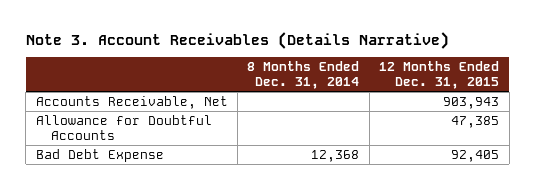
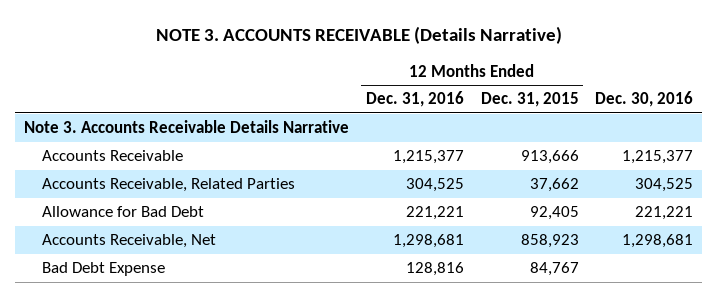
- Note 3. Account Receivables (Details Narrative)
+ NOTE 3. ACCOUNTS RECEIVABLE (Details Narrative)
- | 8 Months Ended Dec. 31, 2014 | 12 Months Ended Dec. 31, 2015
+ | 12 Months Ended Dec. 31, 2016 | 12 Months Ended Dec. 31, 2015 | Dec. 30, 2016
- Accounts Receivable, Net | | 903,943
- Allowance for Doubtful Accounts | | 47,385
- Bad Debt Expense | 12,368 | 92,405
+ Note 3. Accounts Receivable Details Narrative
+ Accounts Receivable | 1,215,377 | 913,666 | 1,215,377
+ Accounts Receivable, Related Parties | 304,525 | 37,662 | 304,525
+ Allowance for Bad Debt | 221,221 | 92,405 | 221,221
+ Accounts Receivable, Net | 1,298,681 | 858,923 | 1,298,681
+ Bad Debt Expense | 128,816 | 84,767 |

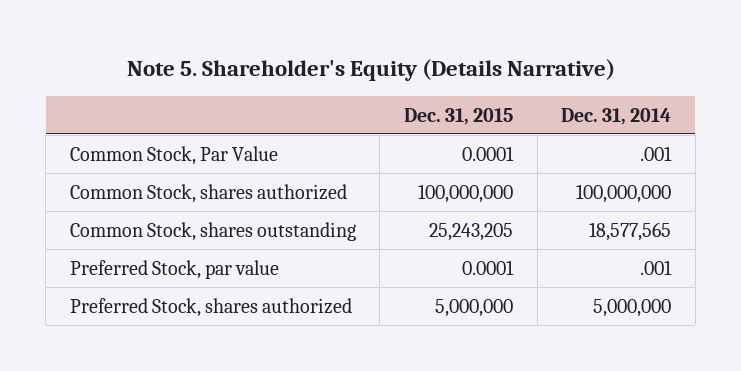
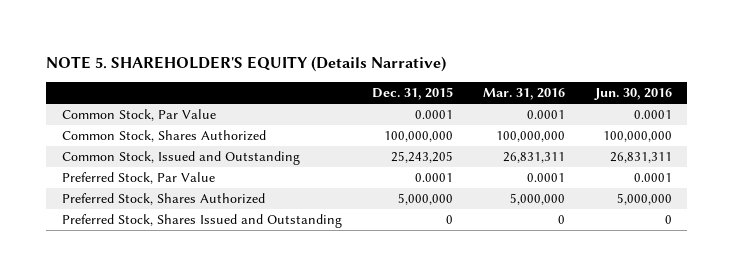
- Note 5. Shareholder's Equity (Details Narrative)
+ NOTE 5. SHAREHOLDER'S EQUITY (Details Narrative)
- | Dec. 31, 2015 | Dec. 31, 2014
+ | Dec. 31, 2015 | Mar. 31, 2016 | Jun. 30, 2016
- Common Stock, shares authorized | 100,000,000 | 100,000,000
- Common Stock, shares outstanding | 25,243,205 | 18,577,565
- Preferred Stock, par value | 0.0001 | .001
- Preferred Stock, shares authorized | 5,000,000 | 5,000,000
+ Common Stock, Shares Authorized | 100,000,000 | 100,000,000 | 100,000,000
+ Common Stock, Issued and Outstanding | 25,243,205 | 26,831,311 | 26,831,311
+ Preferred Stock, Par Value | 0.0001 | 0.0001 | 0.0001
+ Preferred Stock, Shares Authorized | 5,000,000 | 5,000,000 | 5,000,000
+ Preferred Stock, Shares Issued and Outstanding | 0 | 0 | 0

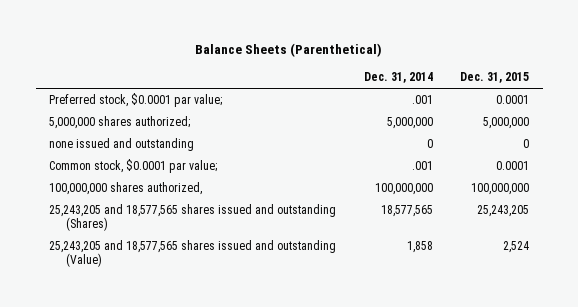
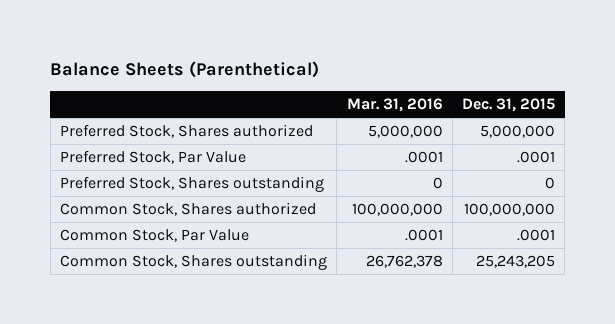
- | Dec. 31, 2014 | Dec. 31, 2015
+ | Mar. 31, 2016 | Dec. 31, 2015
- Preferred stock, $0.0001 par value; | .001 | 0.0001
- 5,000,000 shares authorized; | 5,000,000 | 5,000,000
- none issued and outstanding | 0 | 0
- Common stock, $0.0001 par value; | .001 | 0.0001
- 100,000,000 shares authorized, | 100,000,000 | 100,000,000
- 25,243,205 and 18,577,565 shares issued and outstanding (Shares) | 18,577,565 | 25,243,205
- 25,243,205 and 18,577,565 shares issued and outstanding (Value) | 1,858 | 2,524
+ Preferred Stock, Shares authorized | 5,000,000 | 5,000,000
+ Preferred Stock, Par Value | .0001 | .0001
+ Preferred Stock, Shares outstanding | 0 | 0
+ Common Stock, Shares authorized | 100,000,000 | 100,000,000
+ Common Stock, Par Value | .0001 | .0001
+ Common Stock, Shares outstanding | 26,762,378 | 25,243,205

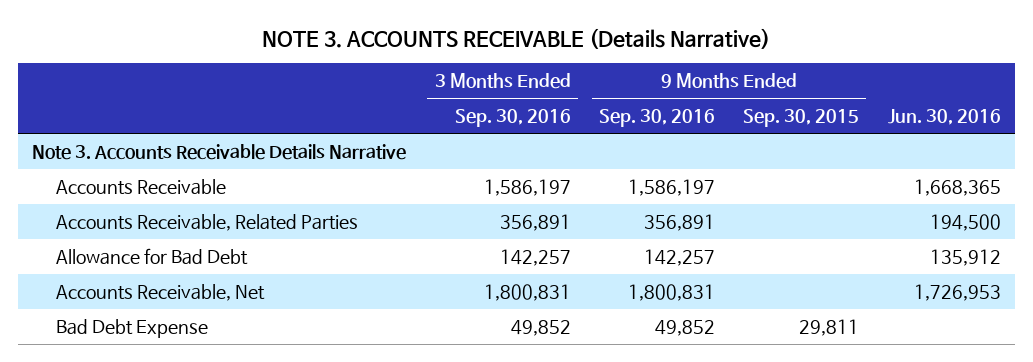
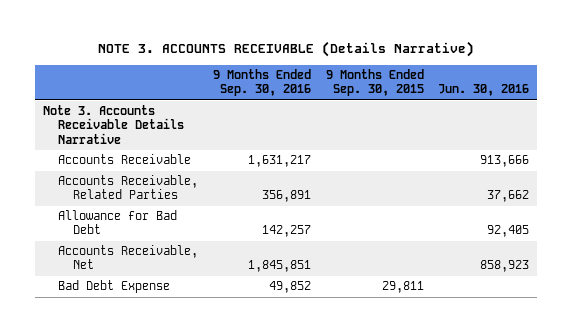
- | 3 Months Ended Sep. 30, 2016 | 9 Months Ended Sep. 30, 2016 | 9 Months Ended Sep. 30, 2015 | Jun. 30, 2016
+ | 9 Months Ended Sep. 30, 2016 | 9 Months Ended Sep. 30, 2015 | Jun. 30, 2016
- Accounts Receivable | 1,586,197 | 1,586,197 | | 1,668,365
- Accounts Receivable, Related Parties | 356,891 | 356,891 | | 194,500
- Allowance for Bad Debt | 142,257 | 142,257 | | 135,912
- Accounts Receivable, Net | 1,800,831 | 1,800,831 | | 1,726,953
+ Accounts Receivable | 1,631,217 | | 913,666
+ Accounts Receivable, Related Parties | 356,891 | | 37,662
+ Allowance for Bad Debt | 142,257 | | 92,405
+ Accounts Receivable, Net | 1,845,851 | | 858,923

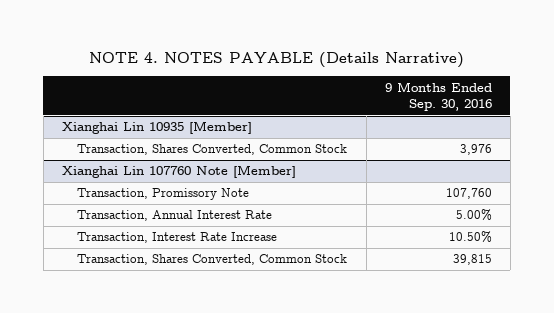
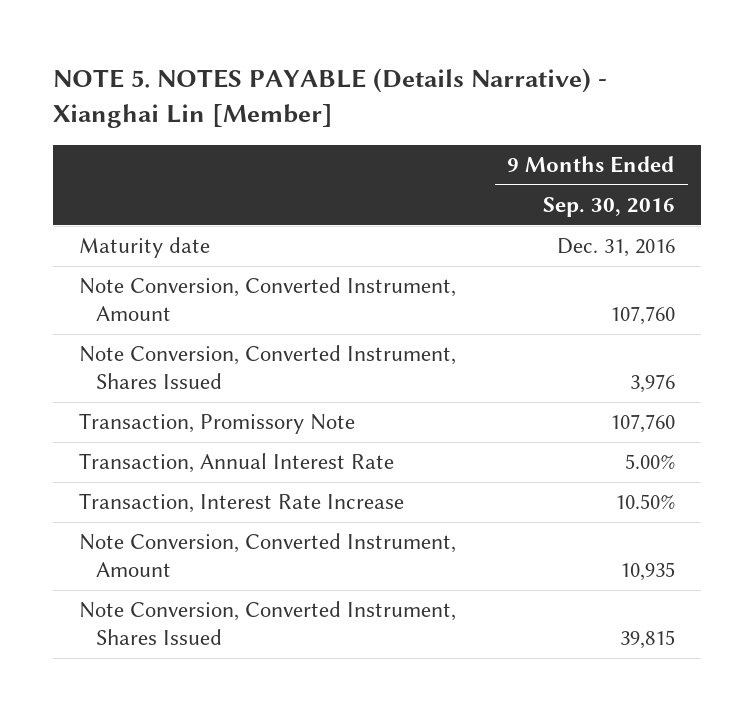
- NOTE 4. NOTES PAYABLE (Details Narrative)
+ NOTE 5. NOTES PAYABLE (Details Narrative) - Xianghai Lin [Member]
- Xianghai Lin 10935 [Member]
- Transaction, Shares Converted, Common Stock | 3,976
- Xianghai Lin 107760 Note [Member]
+ Maturity date | Dec. 31, 2016
+ Note Conversion, Converted Instrument, Amount | 107,760
+ Note Conversion, Converted Instrument, Shares Issued | 3,976
- Transaction, Shares Converted, Common Stock | 39,815
+ Note Conversion, Converted Instrument, Amount | 10,935
+ Note Conversion, Converted Instrument, Shares Issued | 39,815

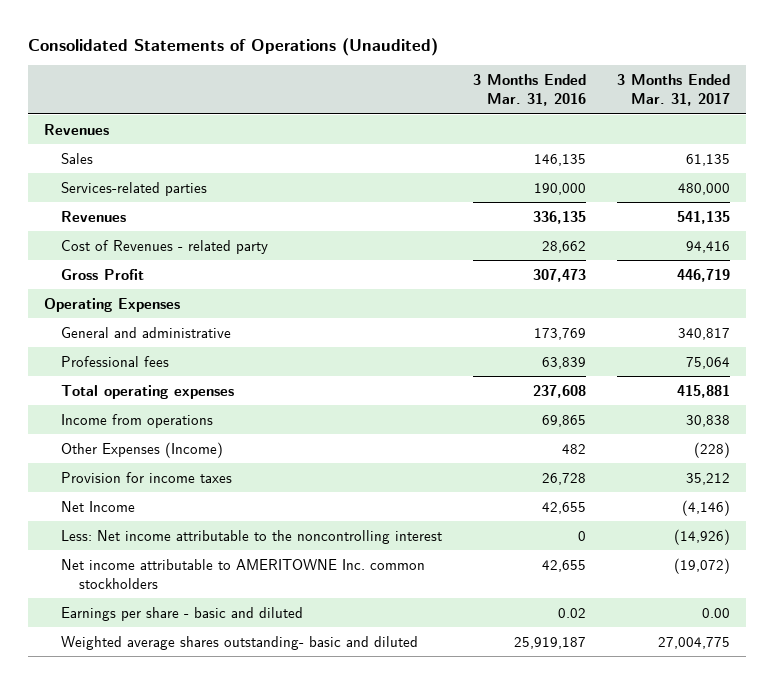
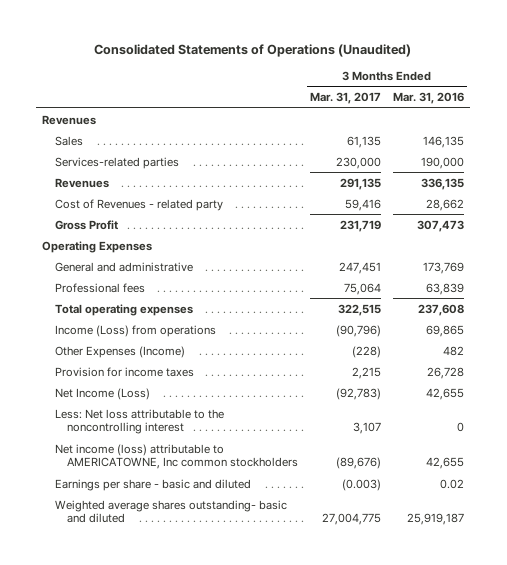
- | 3 Months Ended Mar. 31, 2016 | 3 Months Ended Mar. 31, 2017
+ | 3 Months Ended Mar. 31, 2017 | 3 Months Ended Mar. 31, 2016
- Services-related parties | 190,000 | 480,000
- Revenues | 336,135 | 541,135
- Cost of Revenues - related party | 28,662 | 94,416
- Gross Profit | 307,473 | 446,719
+ Services-related parties | 230,000 | 190,000
+ Revenues | 291,135 | 336,135
+ Cost of Revenues - related party | 59,416 | 28,662
+ Gross Profit | 231,719 | 307,473
- General and administrative | 173,769 | 340,817
+ General and administrative | 247,451 | 173,769
- Total operating expenses | 237,608 | 415,881
- Income from operations | 69,865 | 30,838
+ Total operating expenses | 322,515 | 237,608
+ Income (Loss) from operations | (90,796) | 69,865
- Provision for income taxes | 26,728 | 35,212
- Net Income | 42,655 | (4,146)
- Less: Net income attributable to the noncontrolling interest | 0 | (14,926)
- Net income attributable to AMERITOWNE Inc. common stockholders | 42,655 | (19,072)
- Earnings per share - basic and diluted | 0.02 | 0.00
+ Provision for income taxes | 2,215 | 26,728
+ Net Income (Loss) | (92,783) | 42,655
+ Less: Net loss attributable to the noncontrolling interest | 3,107 | 0
+ Net income (loss) attributable to AMERICATOWNE, Inc common stockholders | (89,676) | 42,655
+ Earnings per share - basic and diluted | (0.003) | 0.02

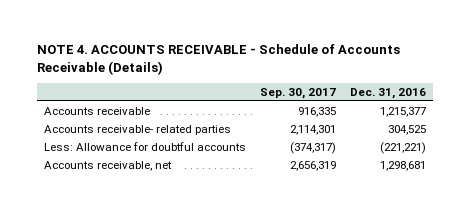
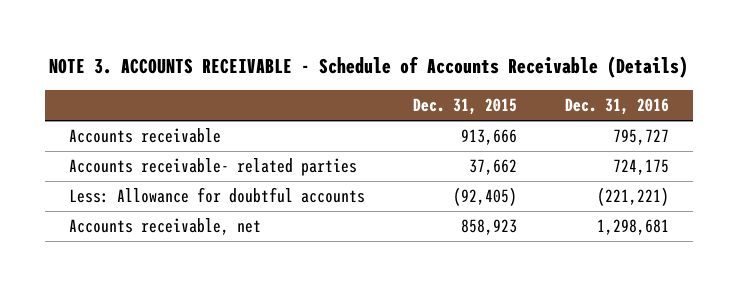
- NOTE 4. ACCOUNTS RECEIVABLE - Schedule of Accounts Receivable (Details)
+ NOTE 3. ACCOUNTS RECEIVABLE - Schedule of Accounts Receivable (Details)
- | Sep. 30, 2017 | Dec. 31, 2016
+ | Dec. 31, 2015 | Dec. 31, 2016
- Accounts receivable | 916,335 | 1,215,377
- Accounts receivable- related parties | 2,114,301 | 304,525
+ Accounts receivable | 913,666 | 795,727
+ Accounts receivable- related parties | 37,662 | 724,175

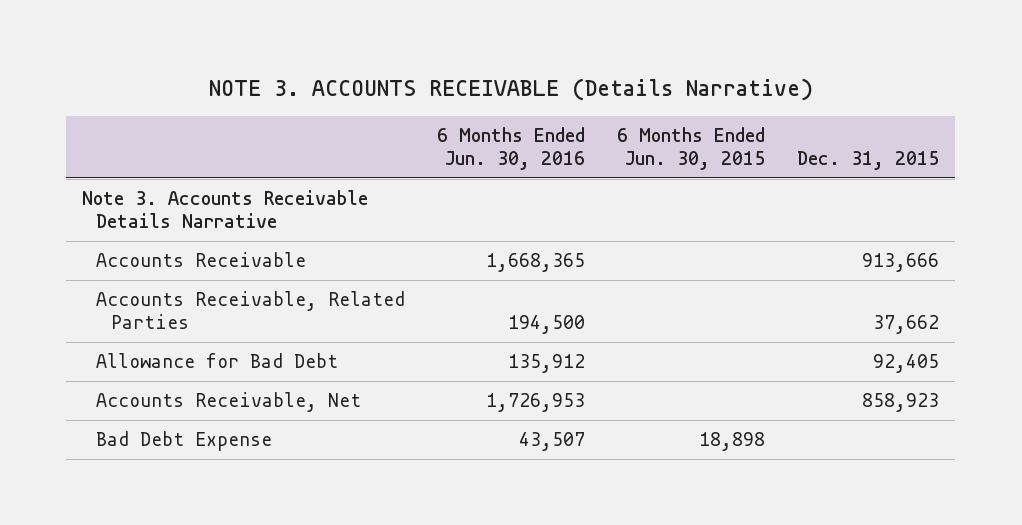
- NOTE 3. ACCOUNTS RECEIVABLE - Schedule of Accounts Receivable (Details)
+ NOTE 3. ACCOUNTS RECEIVABLE (Details Narrative)
- | Dec. 31, 2015 | Dec. 31, 2016
+ | 6 Months Ended Jun. 30, 2016 | 6 Months Ended Jun. 30, 2015 | Dec. 31, 2015
- Accounts receivable | 913,666 | 795,727
- Accounts receivable- related parties | 37,662 | 724,175
- Less: Allowance for doubtful accounts | (92,405) | (221,221)
- Accounts receivable, net | 858,923 | 1,298,681
+ Note 3. Accounts Receivable Details Narrative
+ Accounts Receivable | 1,668,365 | | 913,666
+ Accounts Receivable, Related Parties | 194,500 | | 37,662
+ Allowance for Bad Debt | 135,912 | | 92,405
+ Accounts Receivable, Net | 1,726,953 | | 858,923
+ Bad Debt Expense | 43,507 | 18,898 |

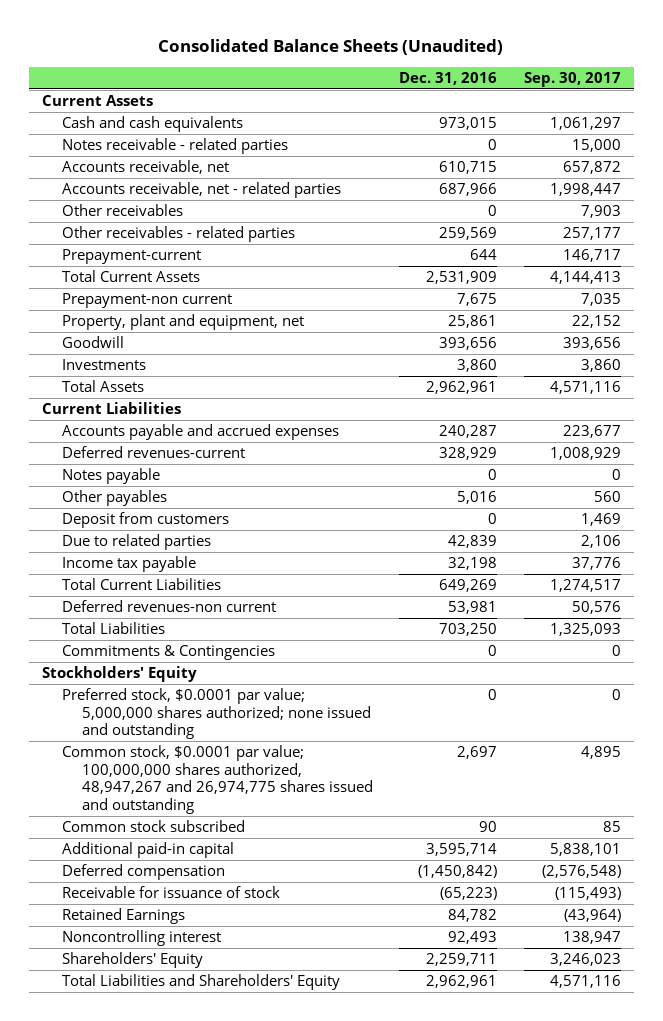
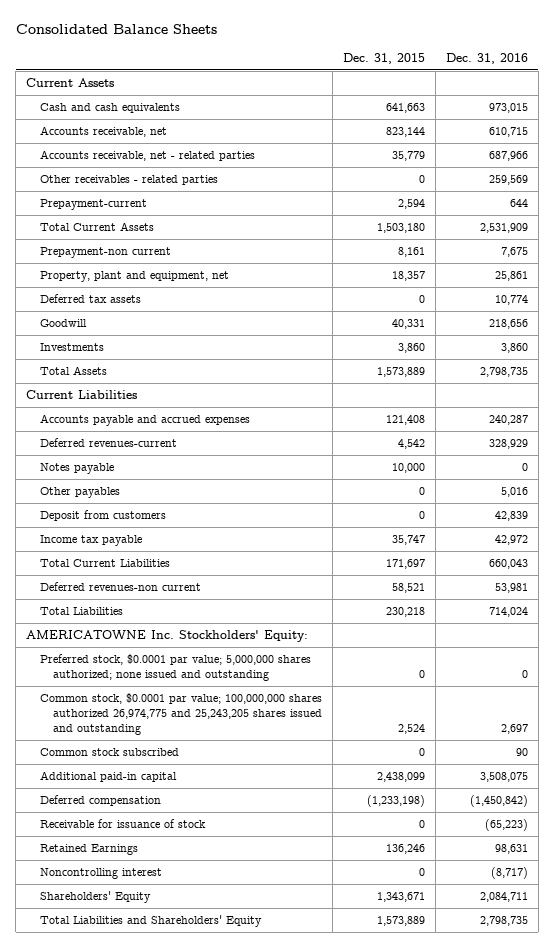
- Consolidated Balance Sheets (Unaudited)
+ Consolidated Balance Sheets
- | Dec. 31, 2016 | Sep. 30, 2017
+ | Dec. 31, 2015 | Dec. 31, 2016
- Notes receivable - related parties | 0 | 15,000
- Other receivables | 0 | 7,903
- Goodwill | 393,656 | 393,656
+ Deferred tax assets | 0 | 10,774
+ Goodwill | 40,331 | 218,656
- Total Assets | 2,962,961 | 4,571,116
+ Total Assets | 1,573,889 | 2,798,735
- Deposit from customers | 0 | 1,469
- Due to related parties | 42,839 | 2,106
- Income tax payable | 32,198 | 37,776
- Total Current Liabilities | 649,269 | 1,274,517
+ Deposit from customers | 0 | 42,839
+ Income tax payable | 35,747 | 42,972
+ Total Current Liabilities | 171,697 | 660,043
- Total Liabilities | 703,250 | 1,325,093
- Commitments & Contingencies | 0 | 0
- Stockholders' Equity
+ Total Liabilities | 230,218 | 714,024
+ AMERICATOWNE Inc. Stockholders' Equity:
- Common stock, $0.0001 par value; 100,000,000 shares authorized, 48,947,267 and 26,974,775 shares issued and outstanding | 2,697 | 4,895
+ Common stock, $0.0001 par value; 100,000,000 shares authorized 26,974,775 and 25,243,205 shares issued and outstanding | 2,524 | 2,697
- Additional paid-in capital | 3,595,714 | 5,838,101
+ Additional paid-in capital | 2,438,099 | 3,508,075
- Retained Earnings | 84,782 | (43,964)
- Noncontrolling interest | 92,493 | 138,947
- Shareholders' Equity | 2,259,711 | 3,246,023
- Total Liabilities and Shareholders' Equity | 2,962,961 | 4,571,116
+ Retained Earnings | 136,246 | 98,631
+ Noncontrolling interest | 0 | (8,717)
+ Shareholders' Equity | 1,343,671 | 2,084,711
+ Total Liabilities and Shareholders' Equity | 1,573,889 | 2,798,735

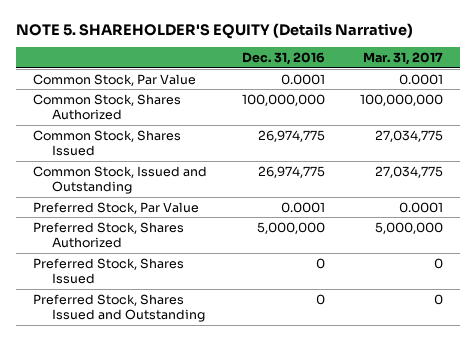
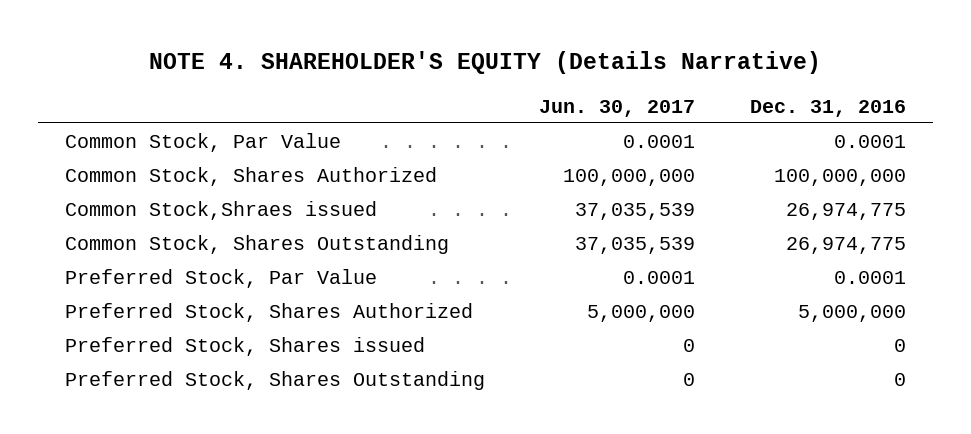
- NOTE 5. SHAREHOLDER'S EQUITY (Details Narrative)
+ NOTE 4. SHAREHOLDER'S EQUITY (Details Narrative)
- | Dec. 31, 2016 | Mar. 31, 2017
+ | Jun. 30, 2017 | Dec. 31, 2016
- Common Stock, Shares Issued | 26,974,775 | 27,034,775
- Common Stock, Issued and Outstanding | 26,974,775 | 27,034,775
+ Common Stock,Shraes issued | 37,035,539 | 26,974,775
+ Common Stock, Shares Outstanding | 37,035,539 | 26,974,775
- Preferred Stock, Shares Issued | 0 | 0
- Preferred Stock, Shares Issued and Outstanding | 0 | 0
+ Preferred Stock, Shares issued | 0 | 0
+ Preferred Stock, Shares Outstanding | 0 | 0

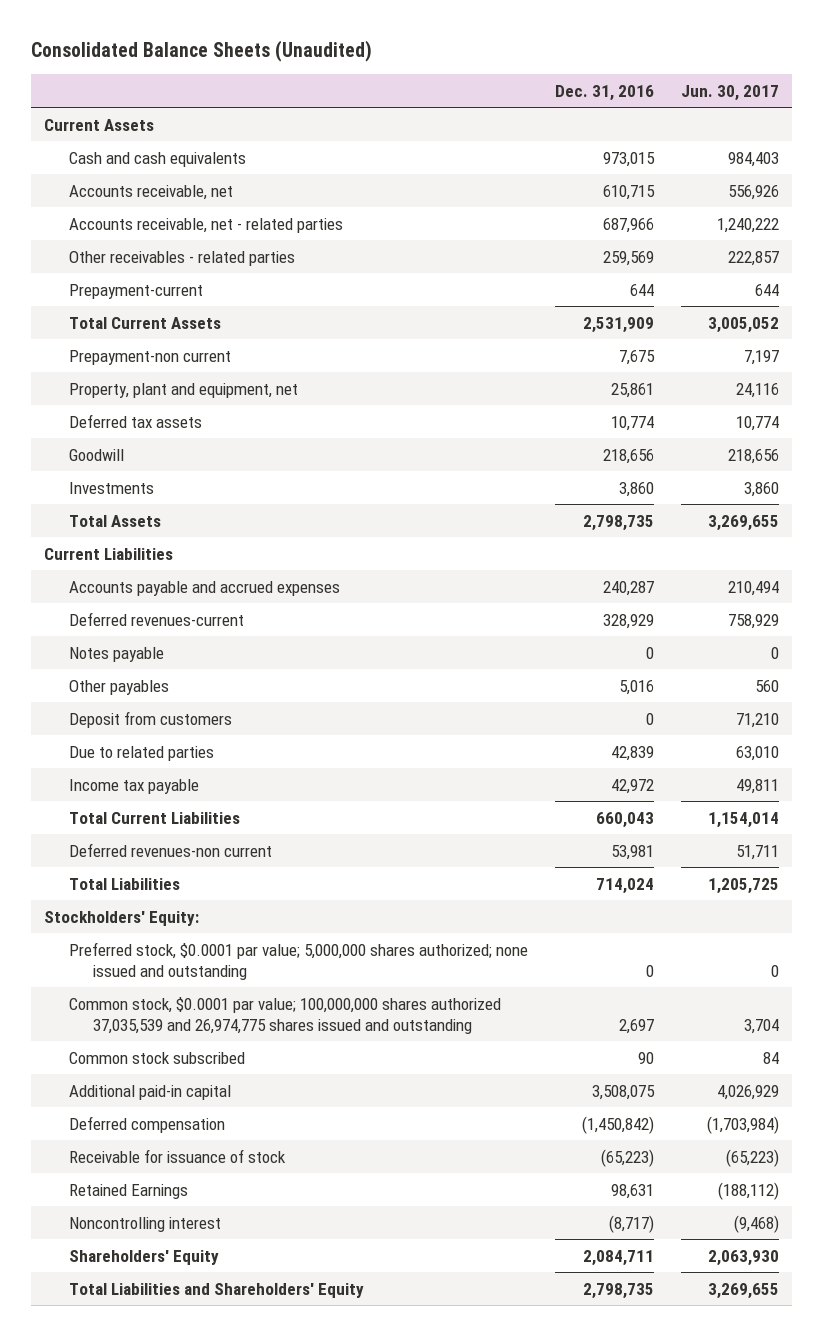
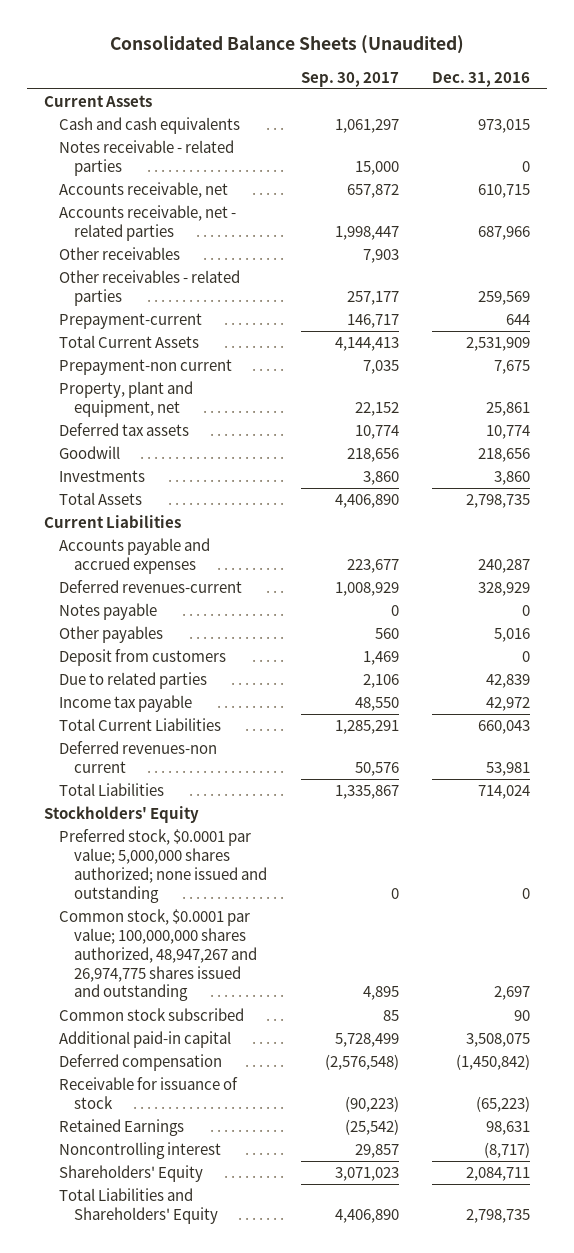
- | Dec. 31, 2016 | Jun. 30, 2017
+ | Sep. 30, 2017 | Dec. 31, 2016
+ Notes receivable - related parties | 15,000 | 0
+ Other receivables | 7,903 |
- Stockholders' Equity:
+ Stockholders' Equity
- Common stock, $0.0001 par value; 100,000,000 shares authorized 37,035,539 and 26,974,775 shares issued and outstanding | 2,697 | 3,704
+ Common stock, $0.0001 par value; 100,000,000 shares authorized, 48,947,267 and 26,974,775 shares issued and outstanding | 4,895 | 2,697

